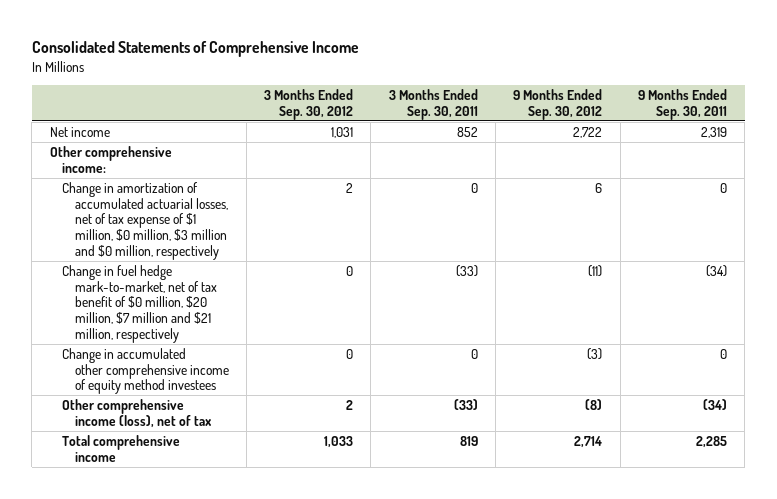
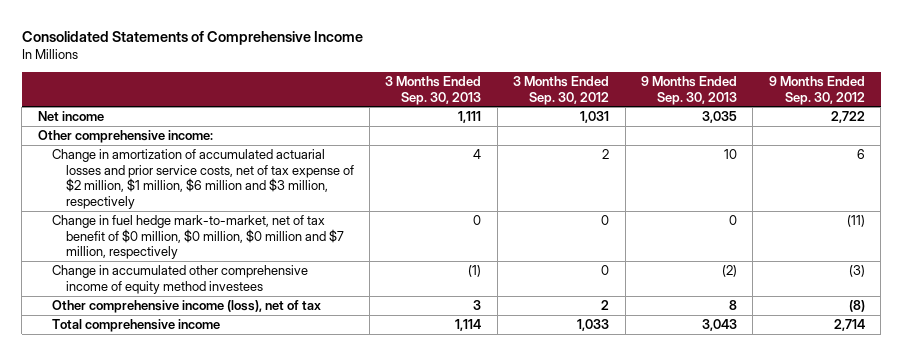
- | 3 Months Ended Sep. 30, 2012 | 3 Months Ended Sep. 30, 2011 | 9 Months Ended Sep. 30, 2012 | 9 Months Ended Sep. 30, 2011
+ | 3 Months Ended Sep. 30, 2013 | 3 Months Ended Sep. 30, 2012 | 9 Months Ended Sep. 30, 2013 | 9 Months Ended Sep. 30, 2012
- Change in amortization of accumulated actuarial losses, net of tax expense of $1 million, $0 million, $3 million and $0 million, respectively | 2 | 0 | 6 | 0
- Change in fuel hedge mark-to-market, net of tax benefit of $0 million, $20 million, $7 million and $21 million, respectively | 0 | (33) | (11) | (34)
+ Change in amortization of accumulated actuarial losses and prior service costs, net of tax expense of $2 million, $1 million, $6 million and $3 million, respectively | 4 | 2 | 10 | 6
+ Change in fuel hedge mark-to-market, net of tax benefit of $0 million, $0 million, $0 million and $7 million, respectively | 0 | 0 | 0 | (11)

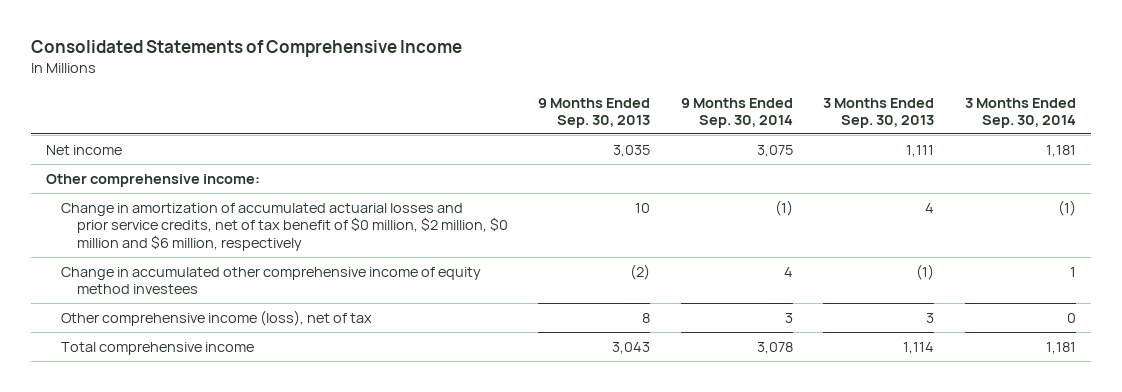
- | 3 Months Ended Sep. 30, 2013 | 3 Months Ended Sep. 30, 2012 | 9 Months Ended Sep. 30, 2013 | 9 Months Ended Sep. 30, 2012
+ | 9 Months Ended Sep. 30, 2013 | 9 Months Ended Sep. 30, 2014 | 3 Months Ended Sep. 30, 2013 | 3 Months Ended Sep. 30, 2014
- Change in amortization of accumulated actuarial losses and prior service costs, net of tax expense of $2 million, $1 million, $6 million and $3 million, respectively | 4 | 2 | 10 | 6
- Change in fuel hedge mark-to-market, net of tax benefit of $0 million, $0 million, $0 million and $7 million, respectively | 0 | 0 | 0 | (11)
+ Change in amortization of accumulated actuarial losses and prior service credits, net of tax benefit of $0 million, $2 million, $0 million and $6 million, respectively | 10 | (1) | 4 | (1)

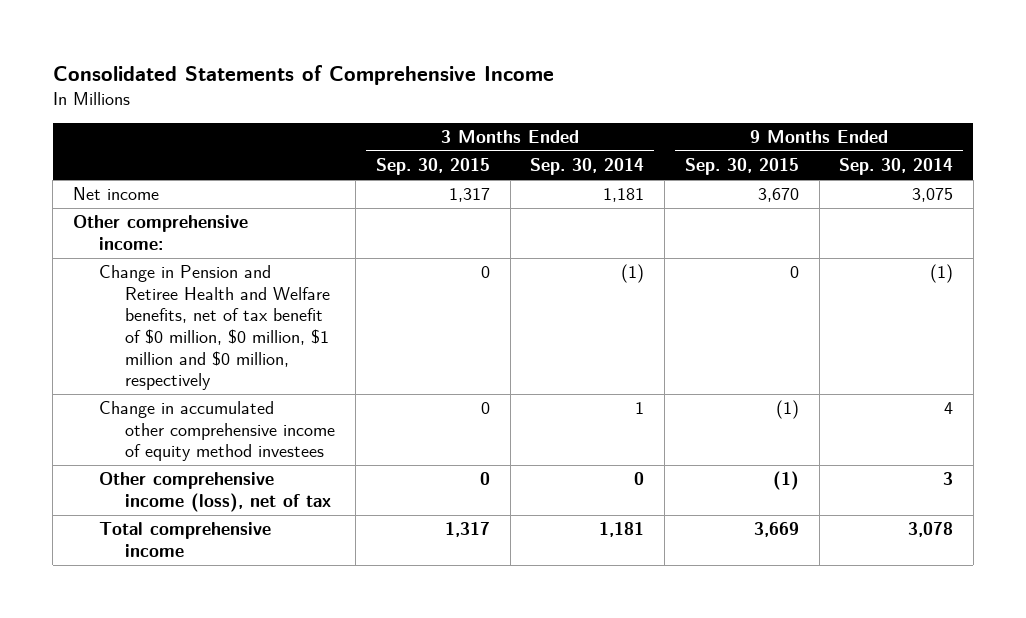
- | 9 Months Ended Sep. 30, 2013 | 9 Months Ended Sep. 30, 2014 | 3 Months Ended Sep. 30, 2013 | 3 Months Ended Sep. 30, 2014
+ | 3 Months Ended Sep. 30, 2015 | 3 Months Ended Sep. 30, 2014 | 9 Months Ended Sep. 30, 2015 | 9 Months Ended Sep. 30, 2014
- Change in amortization of accumulated actuarial losses and prior service credits, net of tax benefit of $0 million, $2 million, $0 million and $6 million, respectively | 10 | (1) | 4 | (1)
+ Change in Pension and Retiree Health and Welfare benefits, net of tax benefit of $0 million, $0 million, $1 million and $0 million, respectively | 0 | (1) | 0 | (1)

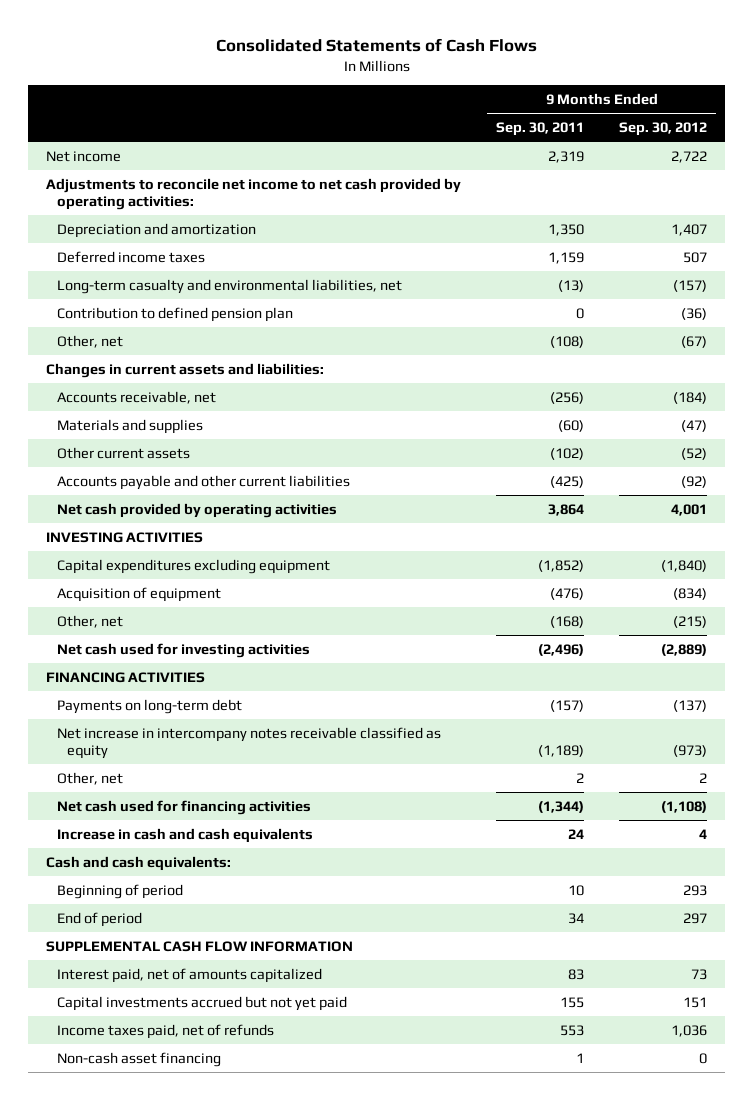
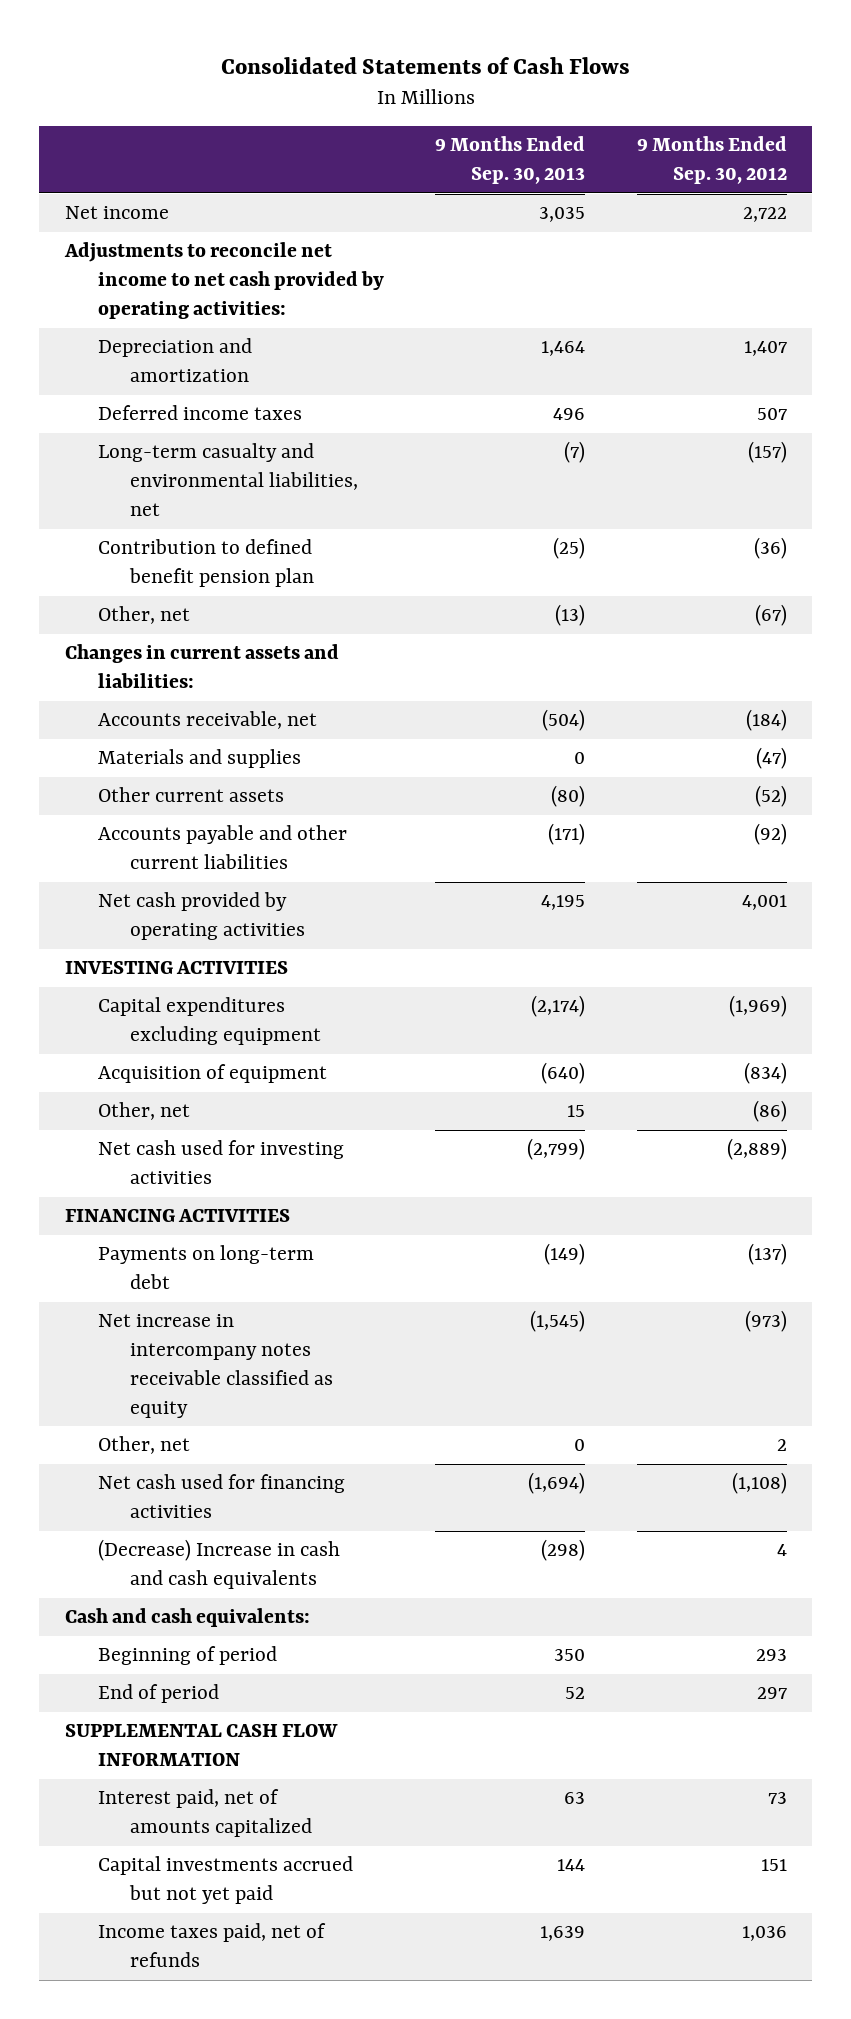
- | 9 Months Ended Sep. 30, 2011 | 9 Months Ended Sep. 30, 2012
+ | 9 Months Ended Sep. 30, 2013 | 9 Months Ended Sep. 30, 2012
- Contribution to defined pension plan | 0 | (36)
+ Contribution to defined benefit pension plan | (25) | (36)
- Capital expenditures excluding equipment | (1,852) | (1,840)
+ Capital expenditures excluding equipment | (2,174) | (1,969)
- Other, net | (168) | (215)
+ Other, net | 15 | (86)
- Increase in cash and cash equivalents | 24 | 4
+ (Decrease) Increase in cash and cash equivalents | (298) | 4
- Non-cash asset financing | 1 | 0

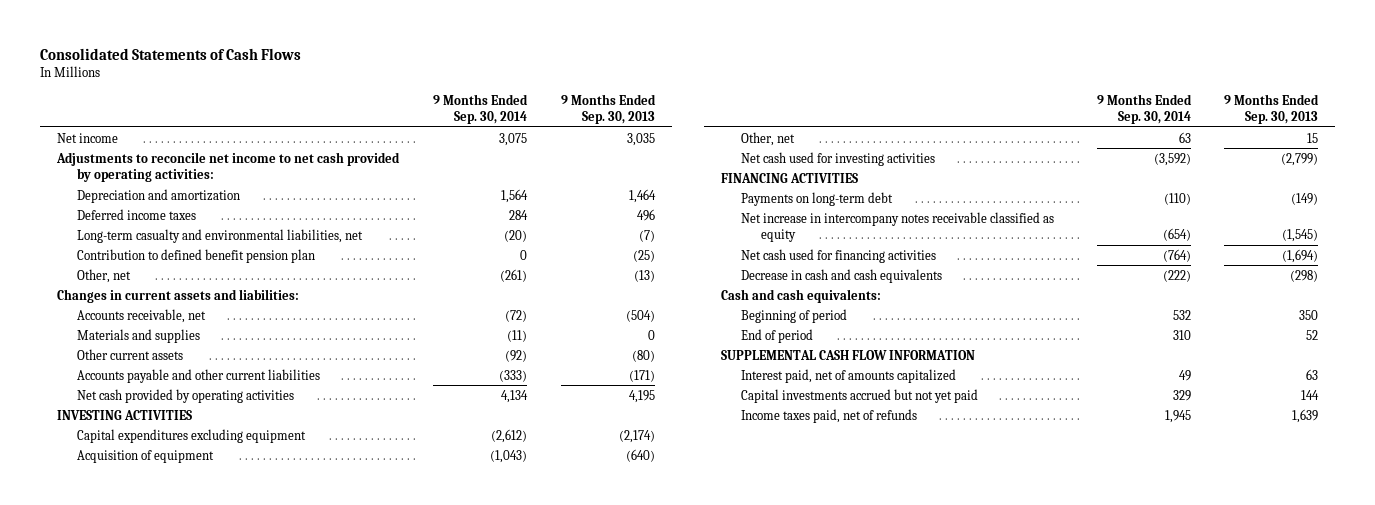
- | 9 Months Ended Sep. 30, 2013 | 9 Months Ended Sep. 30, 2012
+ | 9 Months Ended Sep. 30, 2014 | 9 Months Ended Sep. 30, 2013
- Other, net | 0 | 2
- (Decrease) Increase in cash and cash equivalents | (298) | 4
+ Decrease in cash and cash equivalents | (222) | (298)

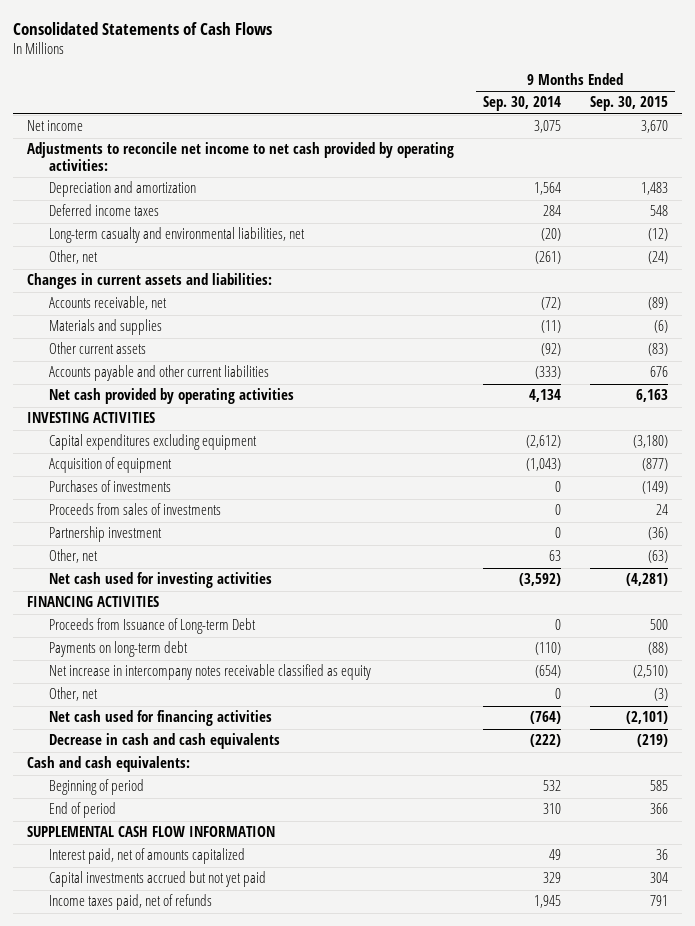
- | 9 Months Ended Sep. 30, 2014 | 9 Months Ended Sep. 30, 2013
+ | 9 Months Ended Sep. 30, 2014 | 9 Months Ended Sep. 30, 2015
- Contribution to defined benefit pension plan | 0 | (25)
+ Purchases of investments | 0 | (149)
+ Proceeds from sales of investments | 0 | 24
+ Partnership investment | 0 | (36)
+ Proceeds from Issuance of Long-term Debt | 0 | 500
+ Other, net | 0 | (3)

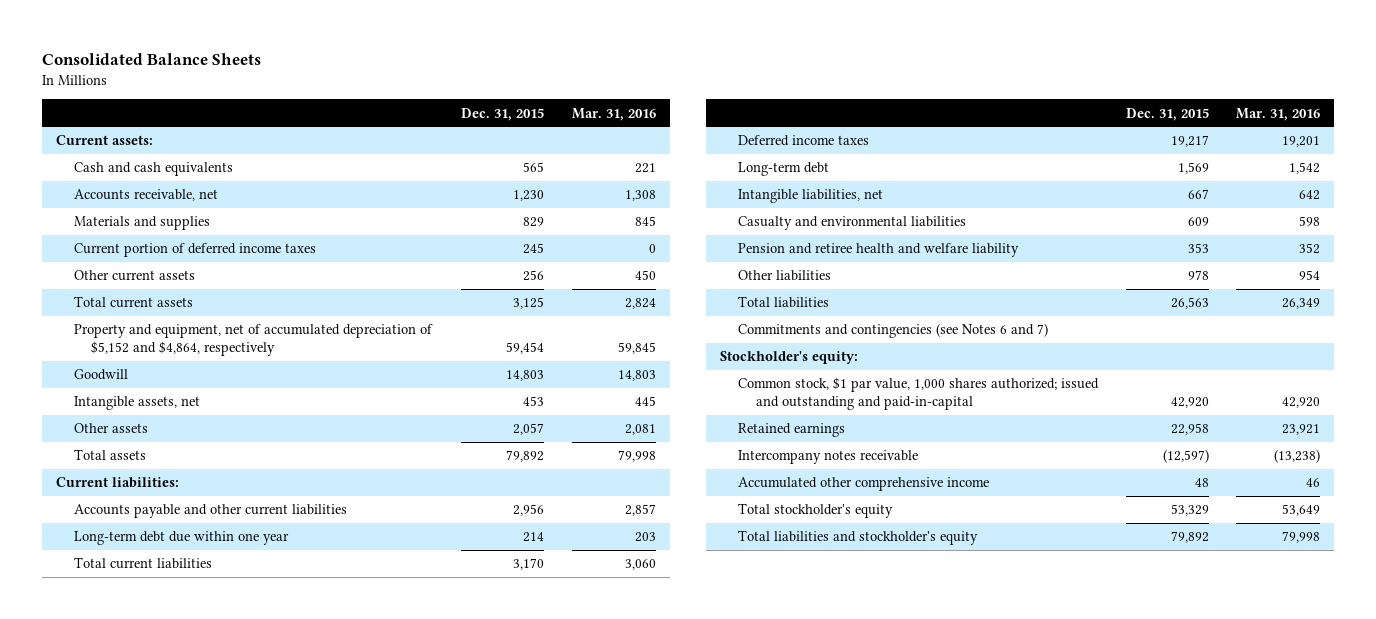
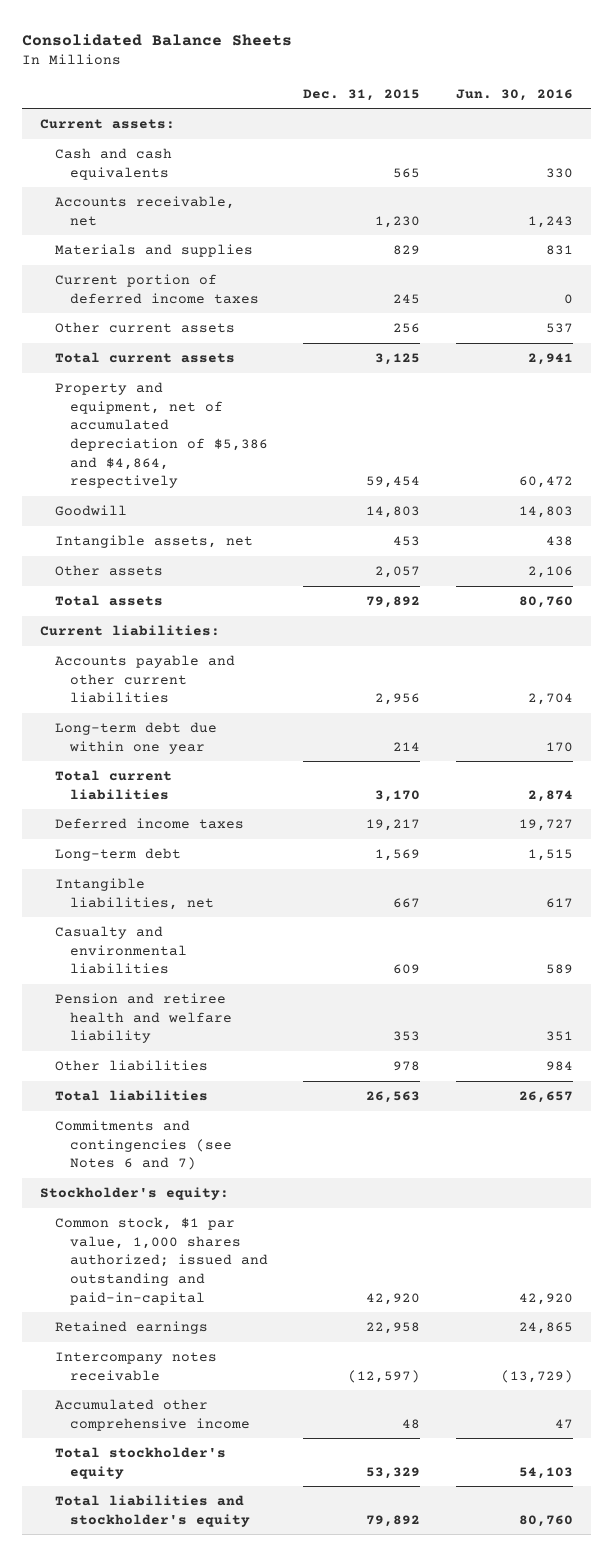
- | Dec. 31, 2015 | Mar. 31, 2016
+ | Dec. 31, 2015 | Jun. 30, 2016
- Property and equipment, net of accumulated depreciation of $5,152 and $4,864, respectively | 59,454 | 59,845
+ Property and equipment, net of accumulated depreciation of $5,386 and $4,864, respectively | 59,454 | 60,472

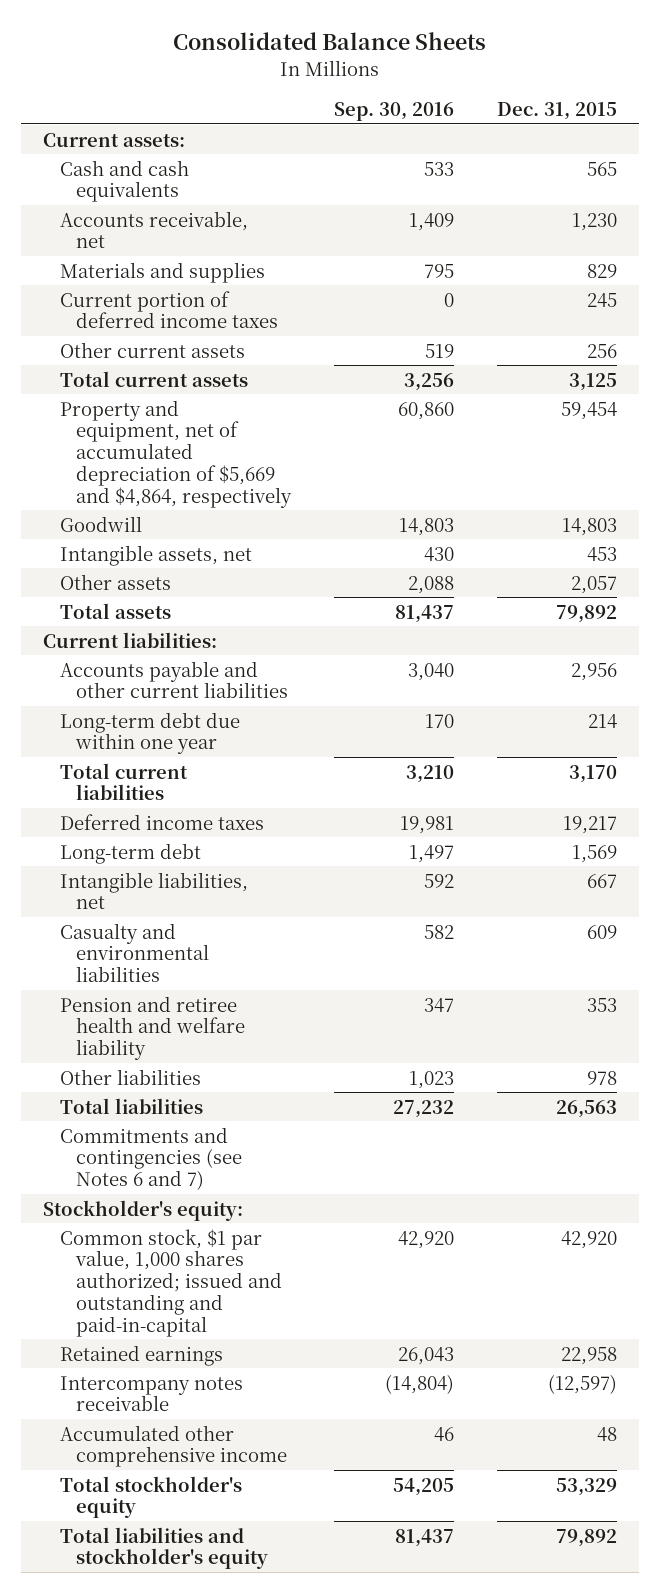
- | Dec. 31, 2015 | Jun. 30, 2016
+ | Sep. 30, 2016 | Dec. 31, 2015
- Property and equipment, net of accumulated depreciation of $5,386 and $4,864, respectively | 59,454 | 60,472
+ Property and equipment, net of accumulated depreciation of $5,669 and $4,864, respectively | 60,860 | 59,454

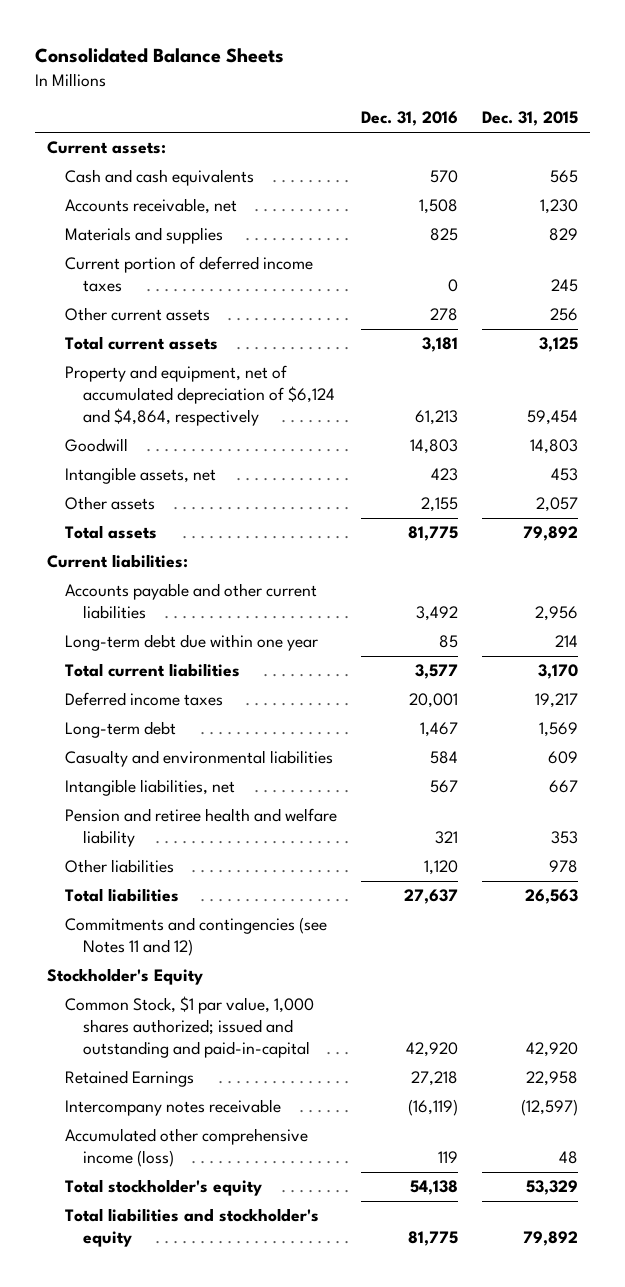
- | Sep. 30, 2016 | Dec. 31, 2015
+ | Dec. 31, 2016 | Dec. 31, 2015
- Property and equipment, net of accumulated depreciation of $5,669 and $4,864, respectively | 60,860 | 59,454
+ Property and equipment, net of accumulated depreciation of $6,124 and $4,864, respectively | 61,213 | 59,454
moved down: Intangible liabilities, net | 567 | 667
- Commitments and contingencies (see Notes 6 and 7)
- Stockholder's equity:
- Common stock, $1 par value, 1,000 shares authorized; issued and outstanding and paid-in-capital | 42,920 | 42,920
- Retained earnings | 26,043 | 22,958
+ Commitments and contingencies (see Notes 11 and 12)
+ Stockholder's Equity
+ Common Stock, $1 par value, 1,000 shares authorized; issued and outstanding and paid-in-capital | 42,920 | 42,920
+ Retained Earnings | 27,218 | 22,958
- Accumulated other comprehensive income | 46 | 48
+ Accumulated other comprehensive income (loss) | 119 | 48

